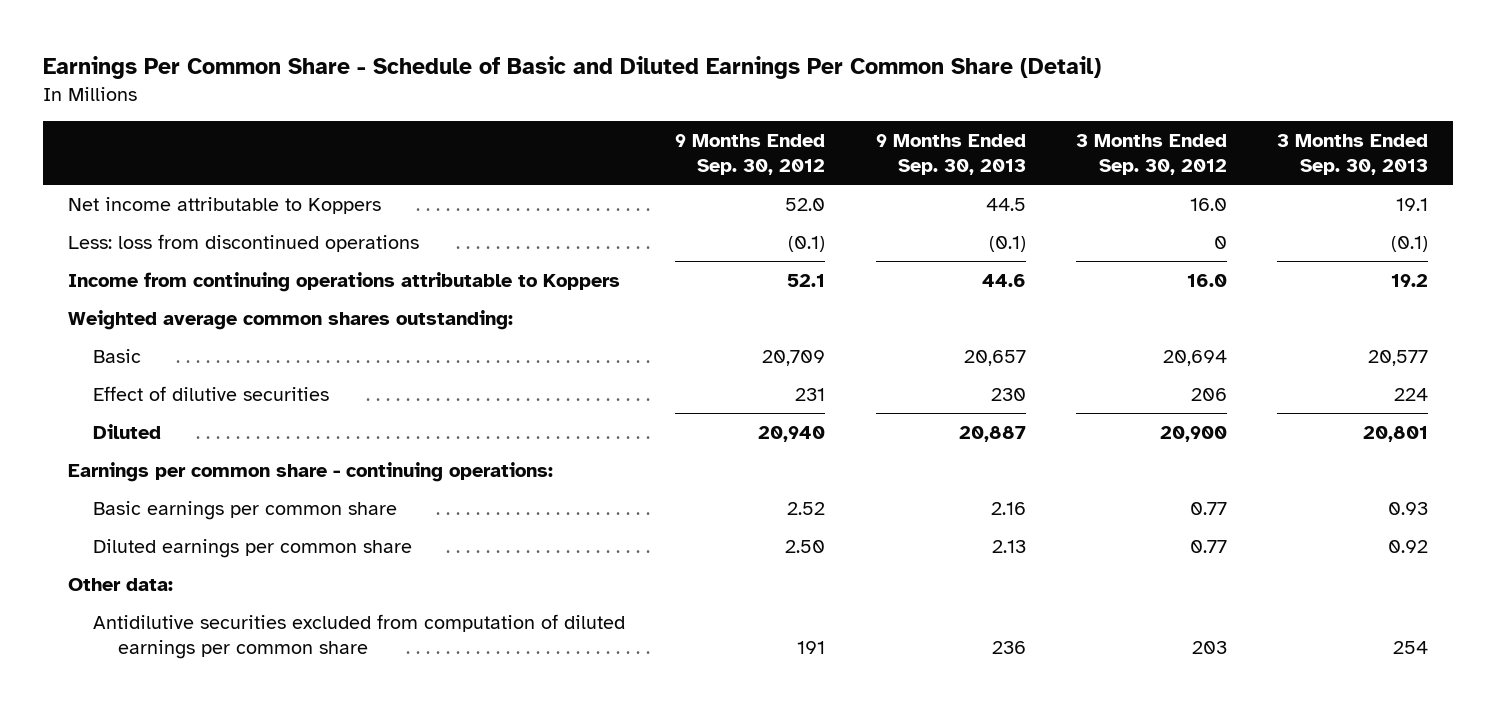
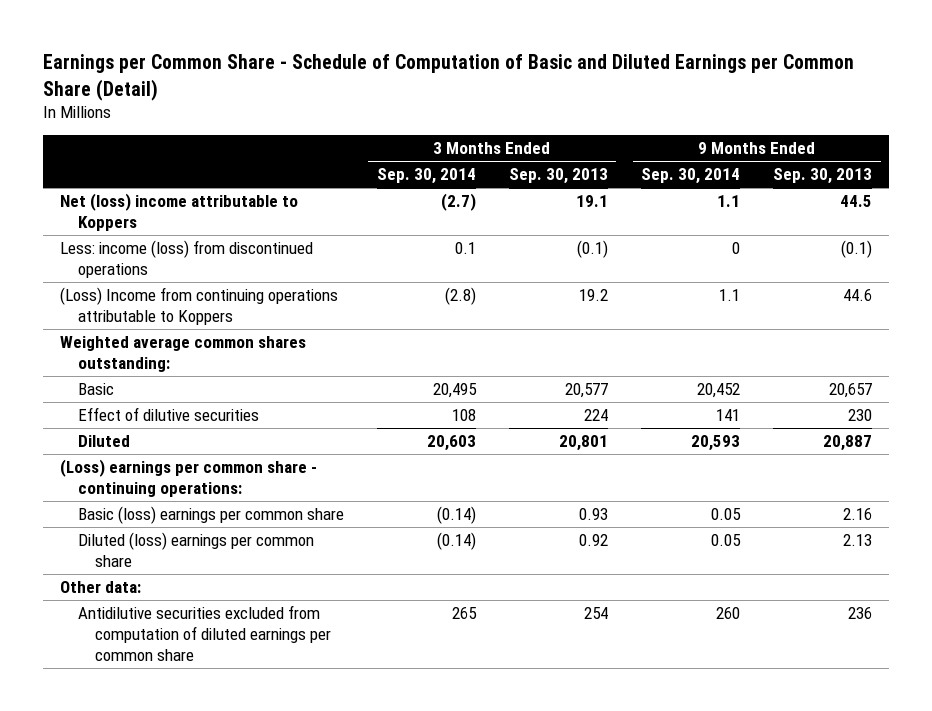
- Earnings Per Common Share - Schedule of Basic and Diluted Earnings Per Common Share (Detail)
+ Earnings per Common Share - Schedule of Computation of Basic and Diluted Earnings per Common Share (Detail)
- | 9 Months Ended Sep. 30, 2012 | 9 Months Ended Sep. 30, 2013 | 3 Months Ended Sep. 30, 2012 | 3 Months Ended Sep. 30, 2013
+ | 3 Months Ended Sep. 30, 2014 | 3 Months Ended Sep. 30, 2013 | 9 Months Ended Sep. 30, 2014 | 9 Months Ended Sep. 30, 2013
- Net income attributable to Koppers | 52.0 | 44.5 | 16.0 | 19.1
- Less: loss from discontinued operations | (0.1) | (0.1) | 0 | (0.1)
- Income from continuing operations attributable to Koppers | 52.1 | 44.6 | 16.0 | 19.2
+ Net (loss) income attributable to Koppers | (2.7) | 19.1 | 1.1 | 44.5
+ Less: income (loss) from discontinued operations | 0.1 | (0.1) | 0 | (0.1)
+ (Loss) Income from continuing operations attributable to Koppers | (2.8) | 19.2 | 1.1 | 44.6
- Earnings per common share - continuing operations:
- Basic earnings per common share | 2.52 | 2.16 | 0.77 | 0.93
- Diluted earnings per common share | 2.50 | 2.13 | 0.77 | 0.92
+ (Loss) earnings per common share - continuing operations:
+ Basic (loss) earnings per common share | (0.14) | 0.93 | 0.05 | 2.16
+ Diluted (loss) earnings per common share | (0.14) | 0.92 | 0.05 | 2.13

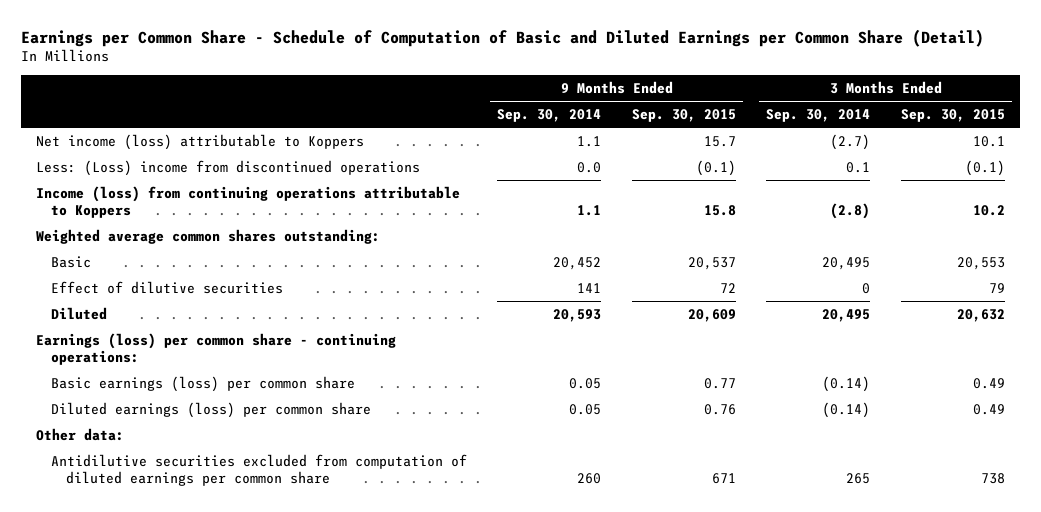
- | 3 Months Ended Sep. 30, 2014 | 3 Months Ended Sep. 30, 2013 | 9 Months Ended Sep. 30, 2014 | 9 Months Ended Sep. 30, 2013
+ | 9 Months Ended Sep. 30, 2014 | 9 Months Ended Sep. 30, 2015 | 3 Months Ended Sep. 30, 2014 | 3 Months Ended Sep. 30, 2015
- Net (loss) income attributable to Koppers | (2.7) | 19.1 | 1.1 | 44.5
- Less: income (loss) from discontinued operations | 0.1 | (0.1) | 0 | (0.1)
- (Loss) Income from continuing operations attributable to Koppers | (2.8) | 19.2 | 1.1 | 44.6
+ Net income (loss) attributable to Koppers | 1.1 | 15.7 | (2.7) | 10.1
+ Less: (Loss) income from discontinued operations | 0.0 | (0.1) | 0.1 | (0.1)
+ Income (loss) from continuing operations attributable to Koppers | 1.1 | 15.8 | (2.8) | 10.2
- Effect of dilutive securities | 108 | 224 | 141 | 230
- Diluted | 20,603 | 20,801 | 20,593 | 20,887
- (Loss) earnings per common share - continuing operations:
- Basic (loss) earnings per common share | (0.14) | 0.93 | 0.05 | 2.16
- Diluted (loss) earnings per common share | (0.14) | 0.92 | 0.05 | 2.13
+ Effect of dilutive securities | 141 | 72 | 0 | 79
+ Diluted | 20,593 | 20,609 | 20,495 | 20,632
+ Earnings (loss) per common share - continuing operations:
+ Basic earnings (loss) per common share | 0.05 | 0.77 | (0.14) | 0.49
+ Diluted earnings (loss) per common share | 0.05 | 0.76 | (0.14) | 0.49

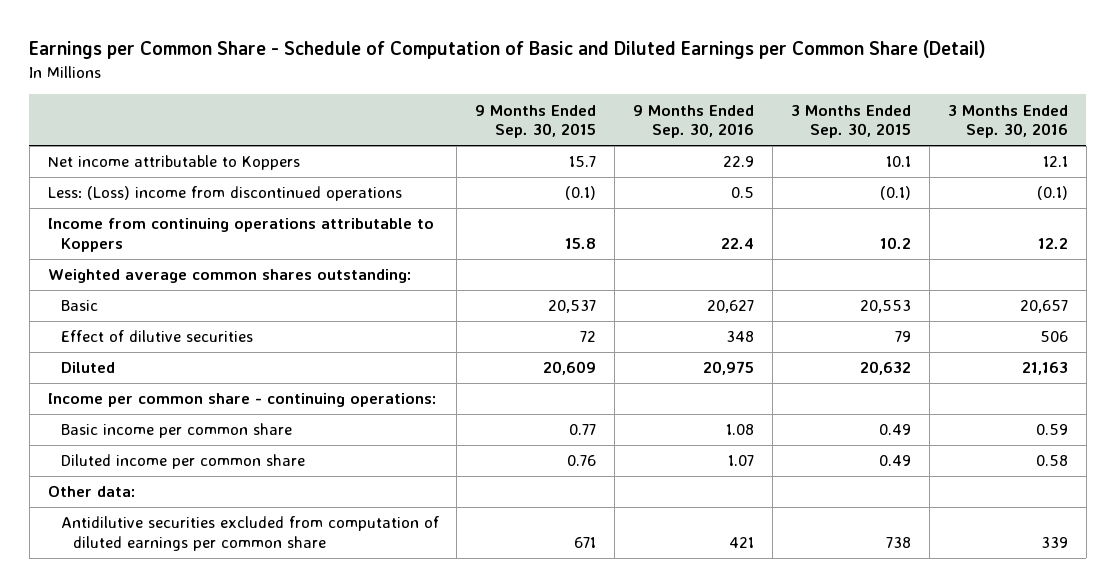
- | 9 Months Ended Sep. 30, 2014 | 9 Months Ended Sep. 30, 2015 | 3 Months Ended Sep. 30, 2014 | 3 Months Ended Sep. 30, 2015
+ | 9 Months Ended Sep. 30, 2015 | 9 Months Ended Sep. 30, 2016 | 3 Months Ended Sep. 30, 2015 | 3 Months Ended Sep. 30, 2016
- Net income (loss) attributable to Koppers | 1.1 | 15.7 | (2.7) | 10.1
+ Net income attributable to Koppers | 15.7 | 22.9 | 10.1 | 12.1
- Income (loss) from continuing operations attributable to Koppers | 1.1 | 15.8 | (2.8) | 10.2
+ Income from continuing operations attributable to Koppers | 15.8 | 22.4 | 10.2 | 12.2
- Earnings (loss) per common share - continuing operations:
- Basic earnings (loss) per common share | 0.05 | 0.77 | (0.14) | 0.49
- Diluted earnings (loss) per common share | 0.05 | 0.76 | (0.14) | 0.49
+ Income per common share - continuing operations:
+ Basic income per common share | 0.77 | 1.08 | 0.49 | 0.59
+ Diluted income per common share | 0.76 | 1.07 | 0.49 | 0.58

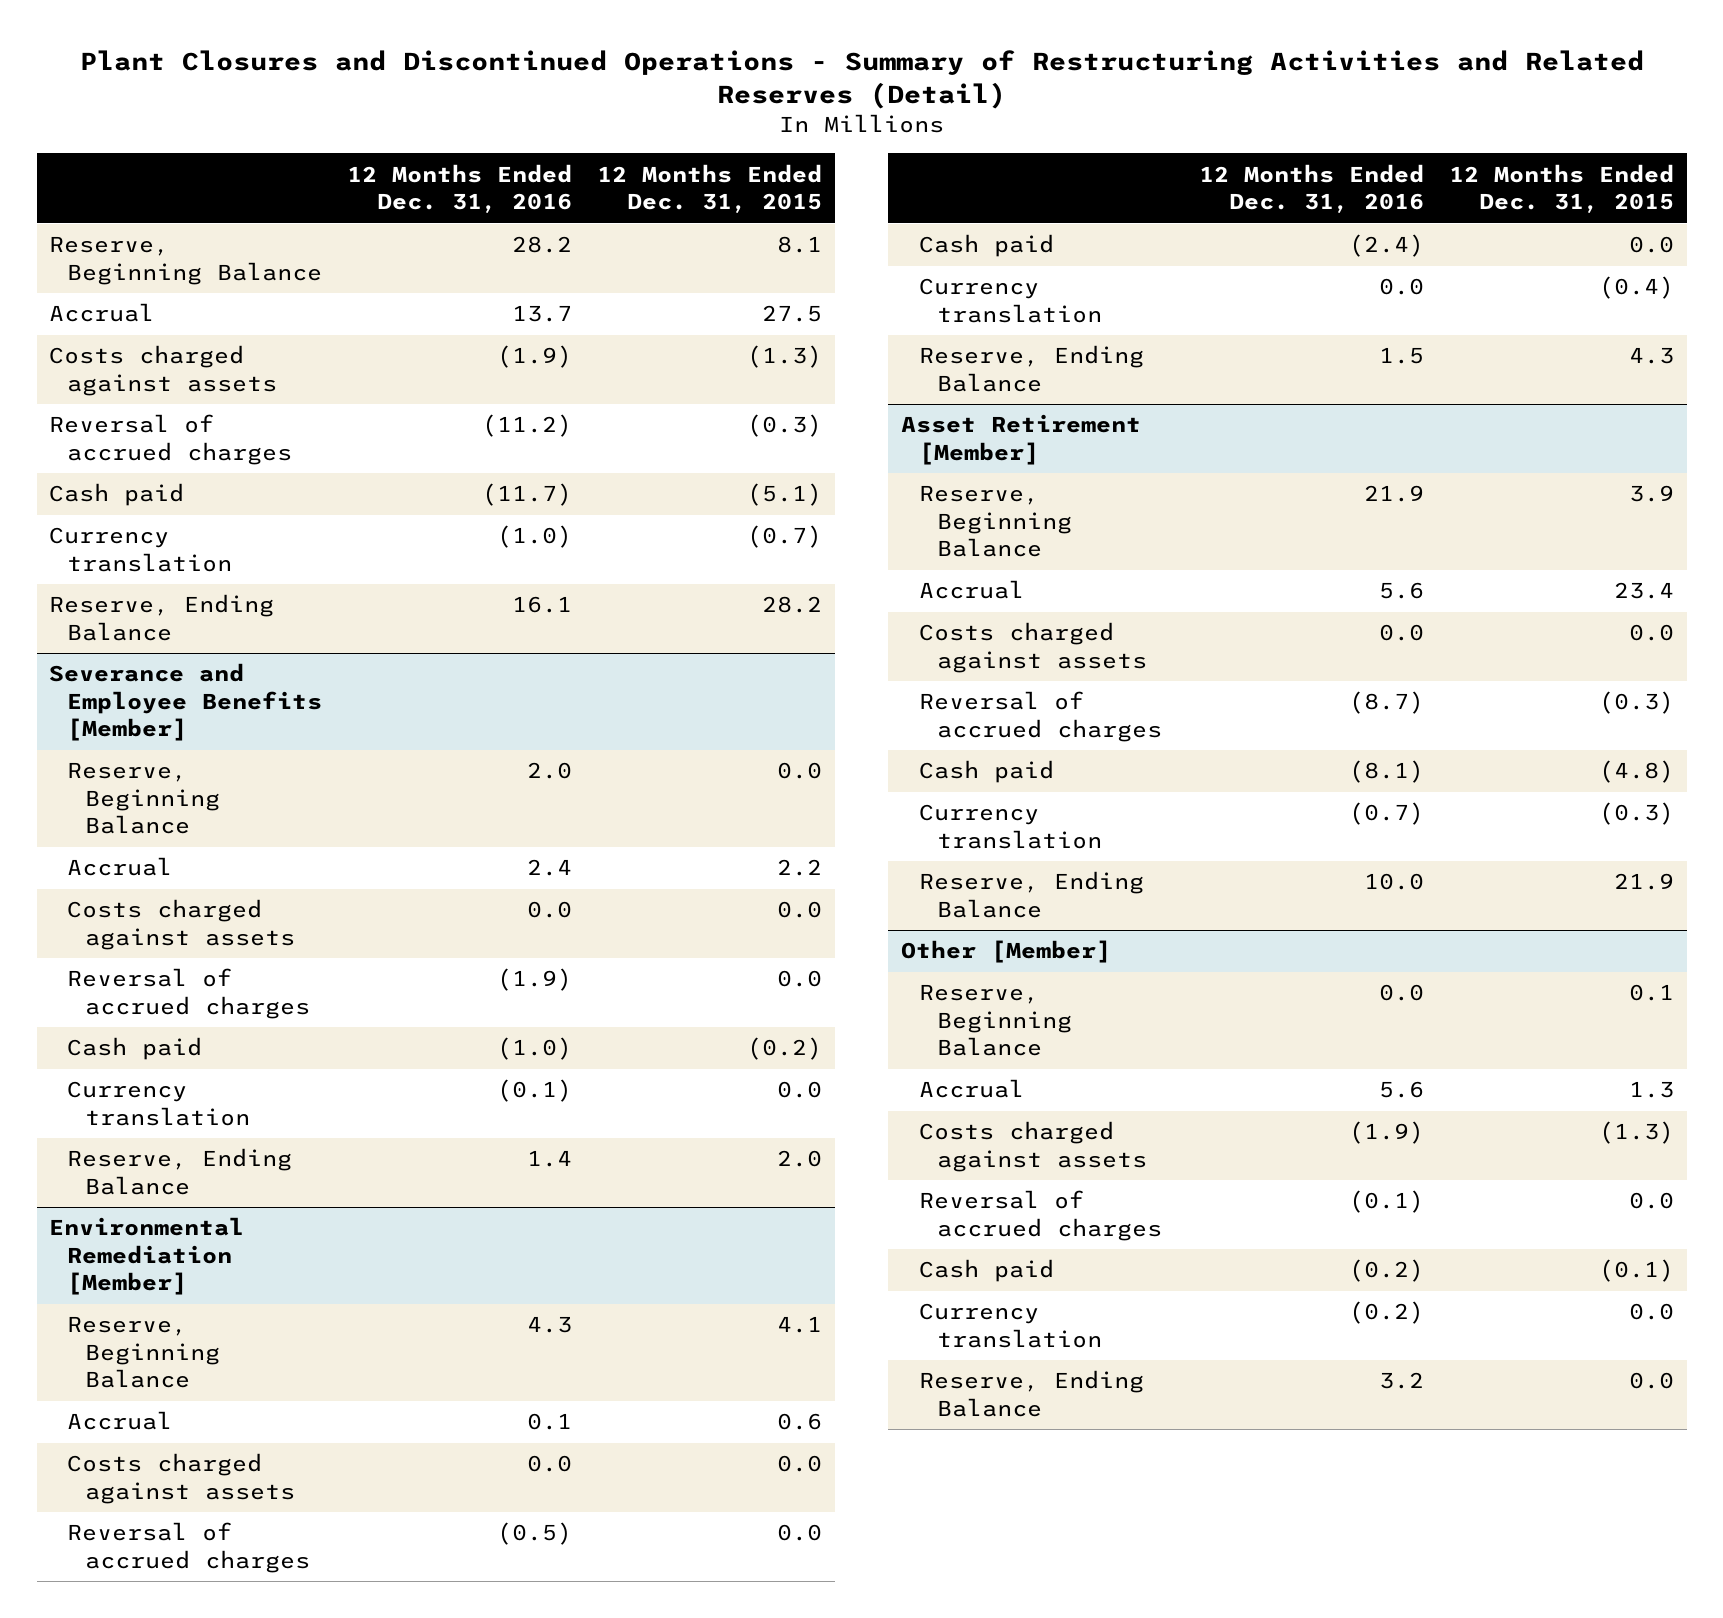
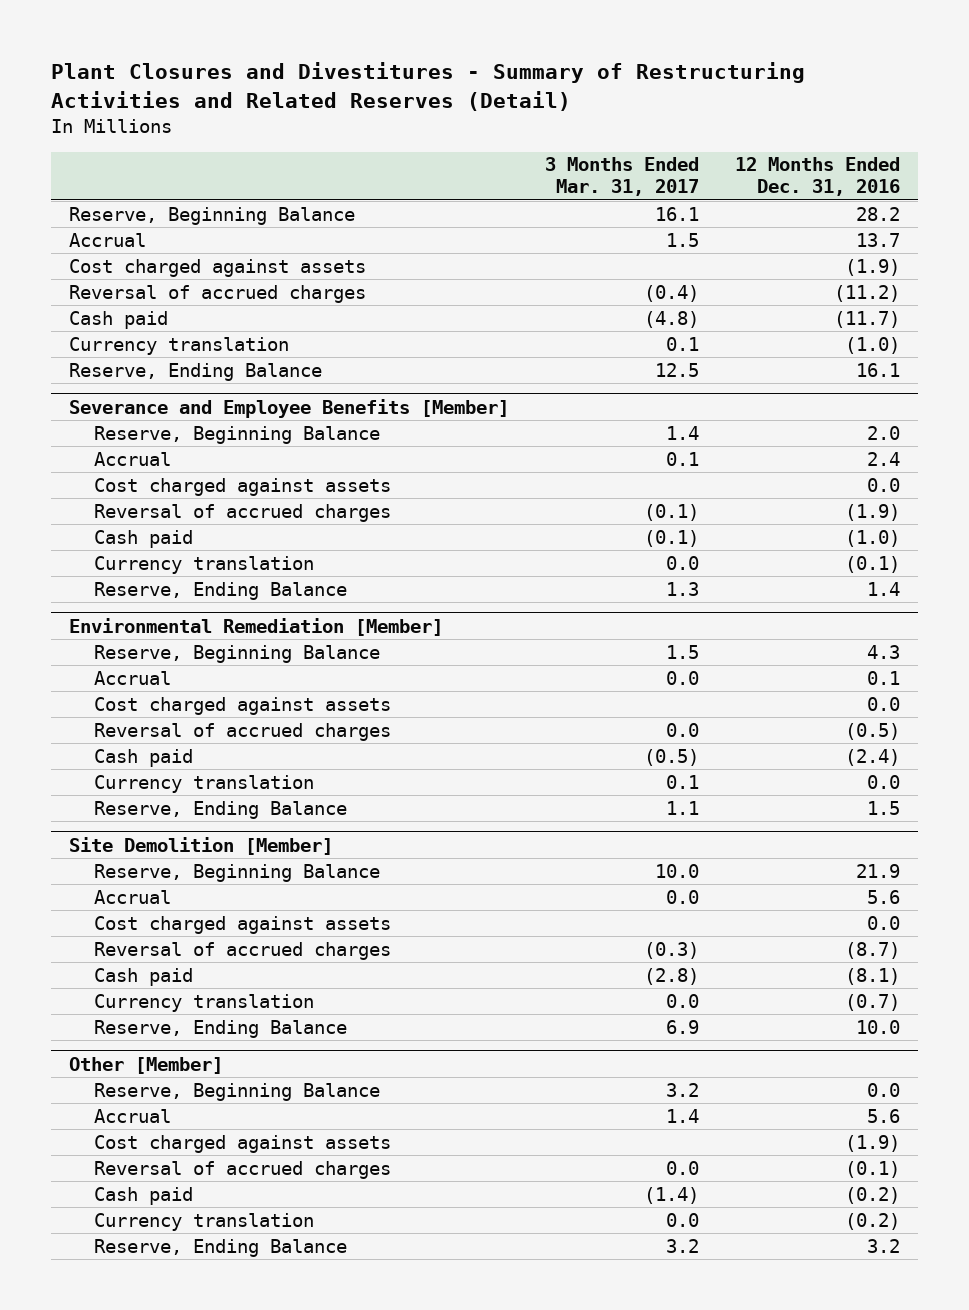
- Plant Closures and Discontinued Operations - Summary of Restructuring Activities and Related Reserves (Detail)
+ Plant Closures and Divestitures - Summary of Restructuring Activities and Related Reserves (Detail)
- | 12 Months Ended Dec. 31, 2016 | 12 Months Ended Dec. 31, 2015
+ | 3 Months Ended Mar. 31, 2017 | 12 Months Ended Dec. 31, 2016
- Costs charged against assets | (1.9) | (1.3)
+ Cost charged against assets | | (1.9)
@ Severance and Employee Benefits [Member]
- Costs charged against assets | 0.0 | 0.0
+ Cost charged against assets | | 0.0
@ Environmental Remediation [Member]
- Costs charged against assets | 0.0 | 0.0
+ Cost charged against assets | | 0.0
- Asset Retirement [Member]
+ Site Demolition [Member]
- Costs charged against assets | 0.0 | 0.0
+ Cost charged against assets | | 0.0
@ Other [Member]
- Costs charged against assets | (1.9) | (1.3)
+ Cost charged against assets | | (1.9)

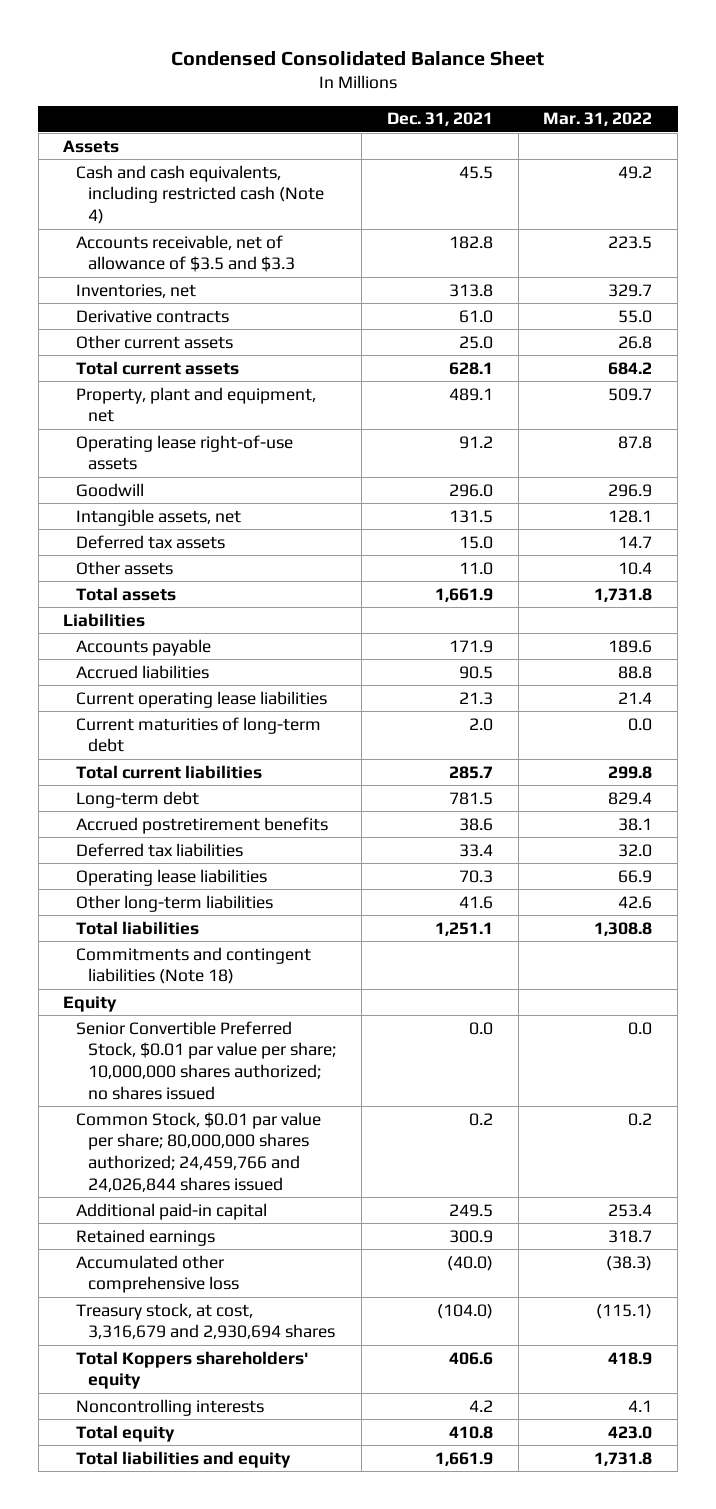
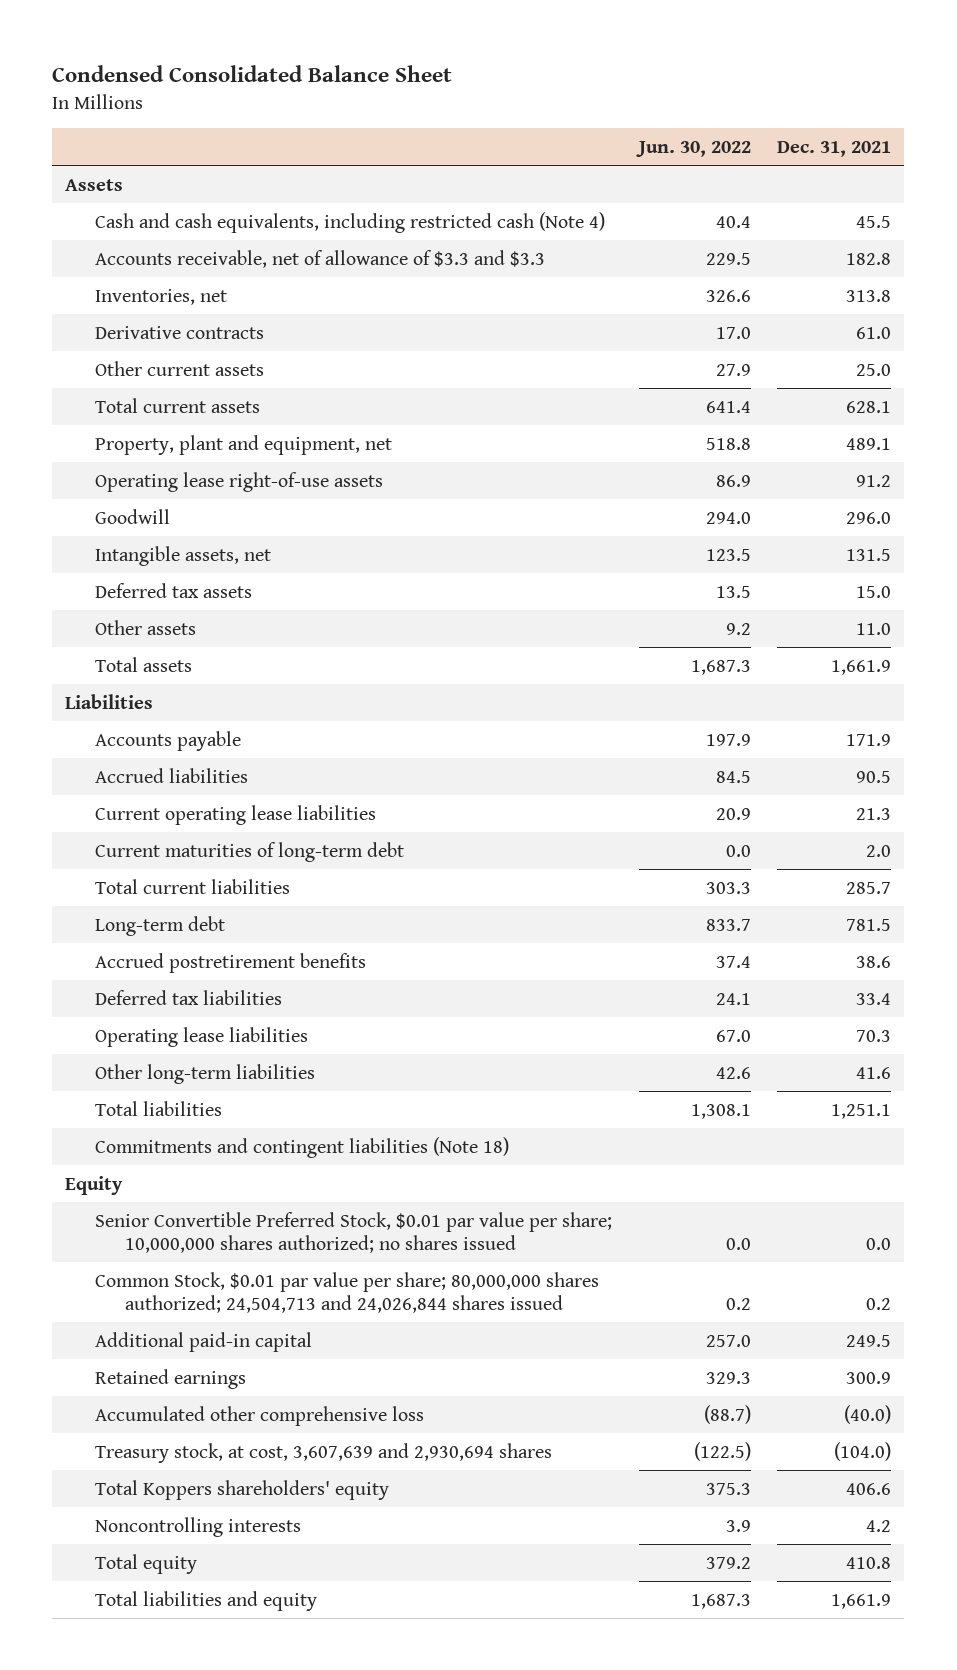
- | Dec. 31, 2021 | Mar. 31, 2022
+ | Jun. 30, 2022 | Dec. 31, 2021
- Accounts receivable, net of allowance of $3.5 and $3.3 | 182.8 | 223.5
+ Accounts receivable, net of allowance of $3.3 and $3.3 | 229.5 | 182.8
- Common Stock, $0.01 par value per share; 80,000,000 shares authorized; 24,459,766 and 24,026,844 shares issued | 0.2 | 0.2
+ Common Stock, $0.01 par value per share; 80,000,000 shares authorized; 24,504,713 and 24,026,844 shares issued | 0.2 | 0.2
- Treasury stock, at cost, 3,316,679 and 2,930,694 shares | (104.0) | (115.1)
+ Treasury stock, at cost, 3,607,639 and 2,930,694 shares | (122.5) | (104.0)

